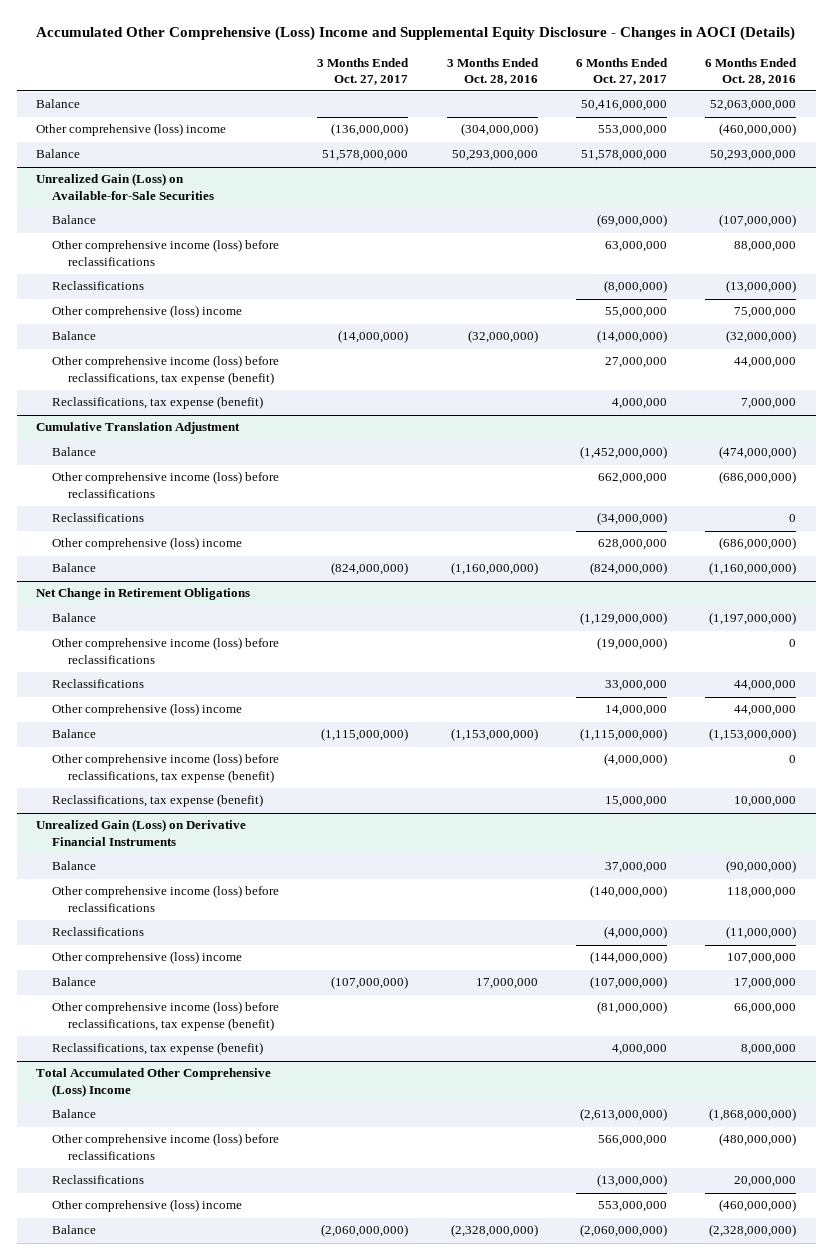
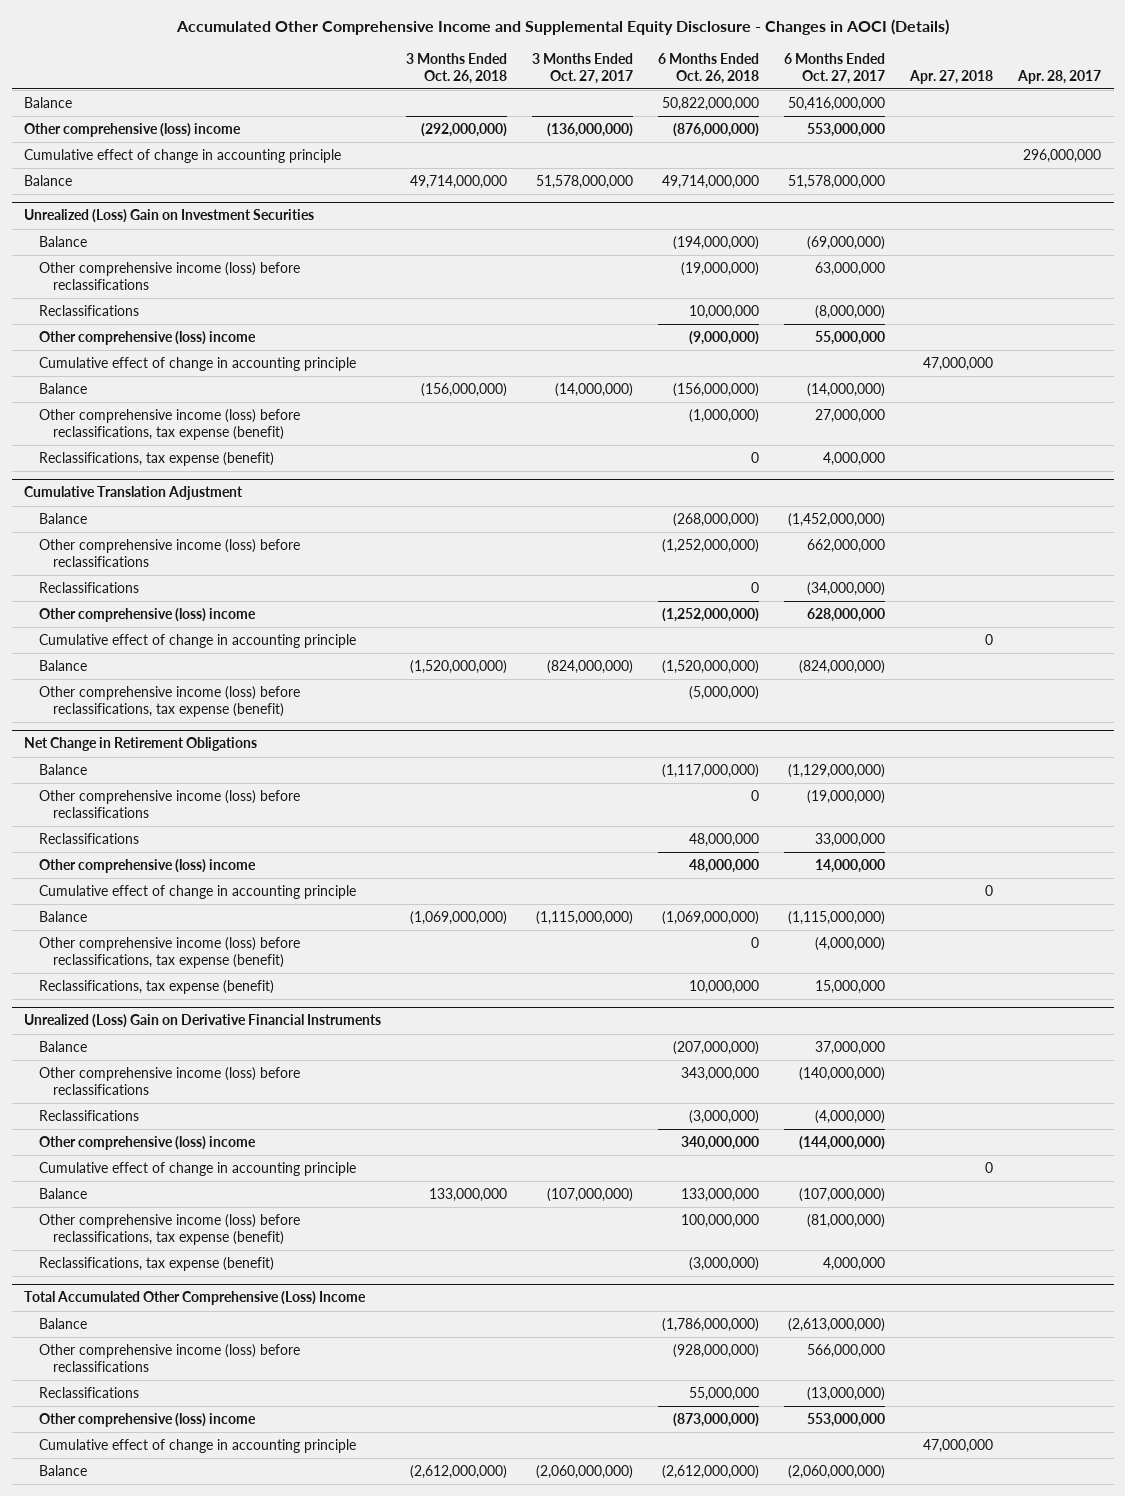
- Accumulated Other Comprehensive (Loss) Income and Supplemental Equity Disclosure - Changes in AOCI (Details)
+ Accumulated Other Comprehensive Income and Supplemental Equity Disclosure - Changes in AOCI (Details)
- | 3 Months Ended Oct. 27, 2017 | 3 Months Ended Oct. 28, 2016 | 6 Months Ended Oct. 27, 2017 | 6 Months Ended Oct. 28, 2016
+ | 3 Months Ended Oct. 26, 2018 | 3 Months Ended Oct. 27, 2017 | 6 Months Ended Oct. 26, 2018 | 6 Months Ended Oct. 27, 2017 | Apr. 27, 2018 | Apr. 28, 2017
+ Cumulative effect of change in accounting principle | | | | | | 296,000,000
- Unrealized Gain (Loss) on Available-for-Sale Securities
+ Unrealized (Loss) Gain on Investment Securities
+ Cumulative effect of change in accounting principle | | | | | 47,000,000 |
@ Cumulative Translation Adjustment
+ Cumulative effect of change in accounting principle | | | | | 0 |
+ Other comprehensive income (loss) before reclassifications, tax expense (benefit) | | | (5,000,000) | | |
@ Net Change in Retirement Obligations
+ Cumulative effect of change in accounting principle | | | | | 0 |
- Unrealized Gain (Loss) on Derivative Financial Instruments
+ Unrealized (Loss) Gain on Derivative Financial Instruments
+ Cumulative effect of change in accounting principle | | | | | 0 |
@ Total Accumulated Other Comprehensive (Loss) Income
+ Cumulative effect of change in accounting principle | | | | | 47,000,000 |

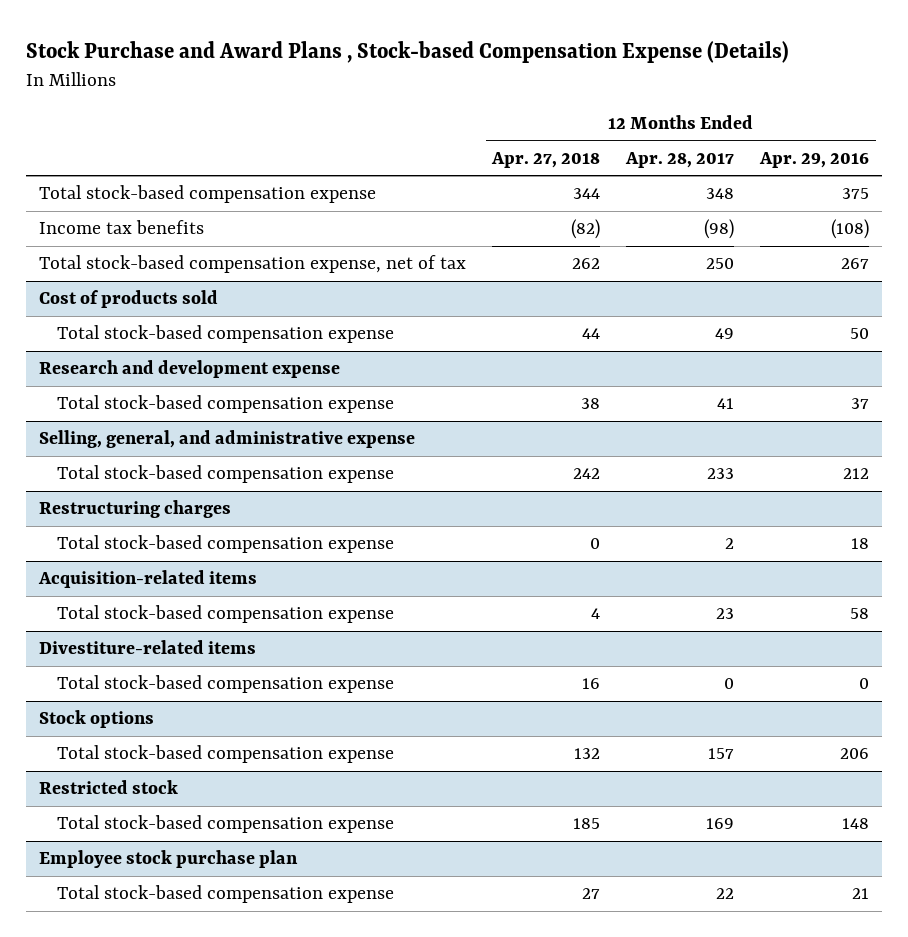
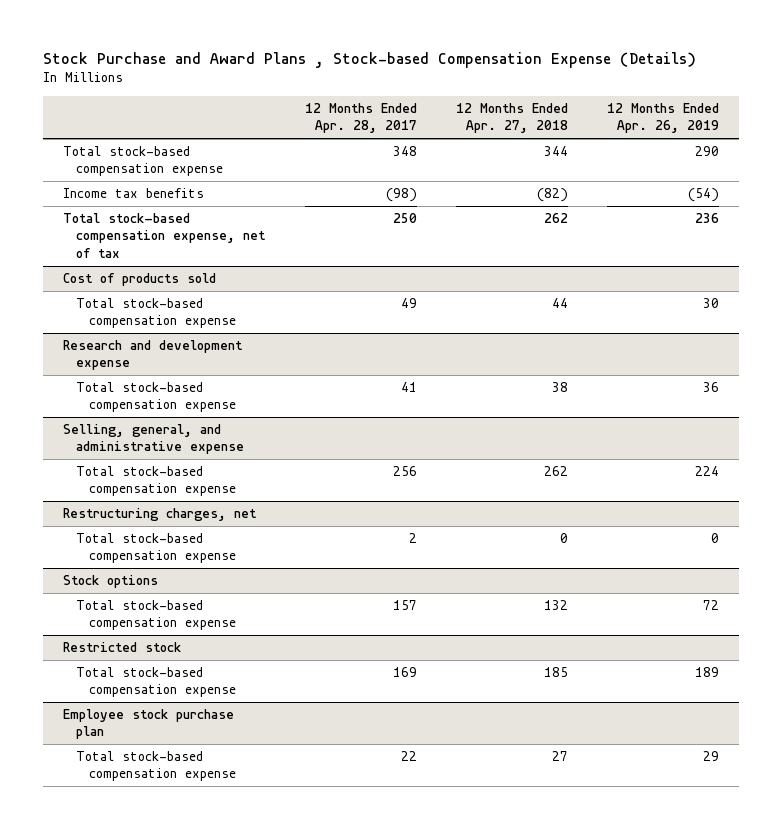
- | 12 Months Ended Apr. 27, 2018 | 12 Months Ended Apr. 28, 2017 | 12 Months Ended Apr. 29, 2016
+ | 12 Months Ended Apr. 28, 2017 | 12 Months Ended Apr. 27, 2018 | 12 Months Ended Apr. 26, 2019
@ Selling, general, and administrative expense
- Total stock-based compensation expense | 242 | 233 | 212
- Restructuring charges
@ Selling, general, and administrative expense
+ Total stock-based compensation expense | 256 | 262 | 224
+ Restructuring charges, net
- Acquisition-related items
- Total stock-based compensation expense | 4 | 23 | 58
- Divestiture-related items
- Total stock-based compensation expense | 16 | 0 | 0

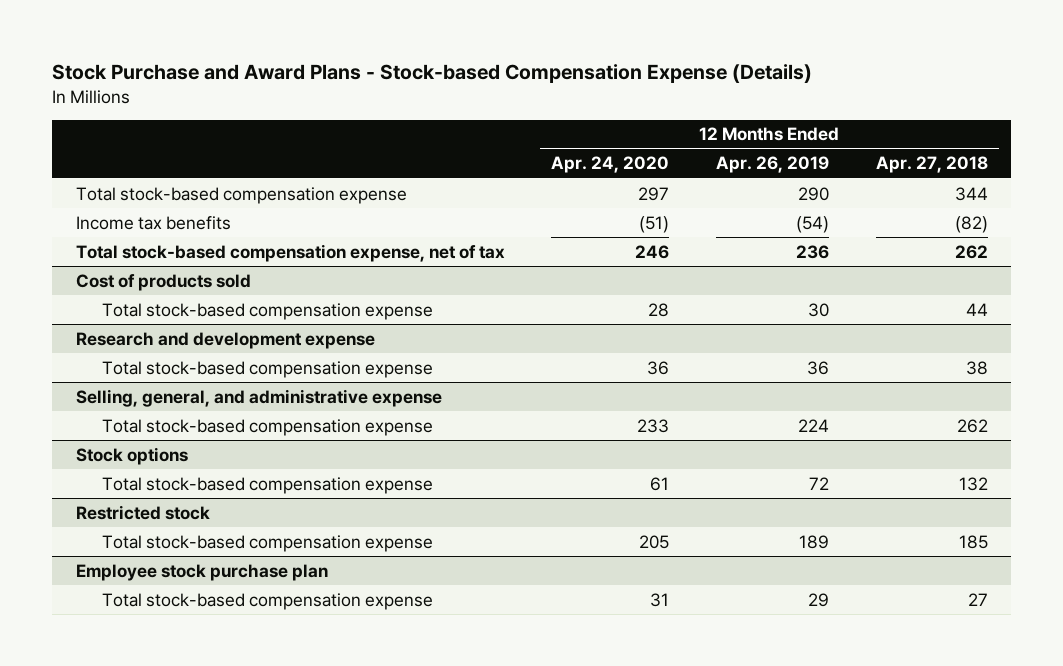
- Stock Purchase and Award Plans , Stock-based Compensation Expense (Details)
+ Stock Purchase and Award Plans - Stock-based Compensation Expense (Details)
- | 12 Months Ended Apr. 28, 2017 | 12 Months Ended Apr. 27, 2018 | 12 Months Ended Apr. 26, 2019
+ | 12 Months Ended Apr. 24, 2020 | 12 Months Ended Apr. 26, 2019 | 12 Months Ended Apr. 27, 2018
- Restructuring charges, net
- Total stock-based compensation expense | 2 | 0 | 0

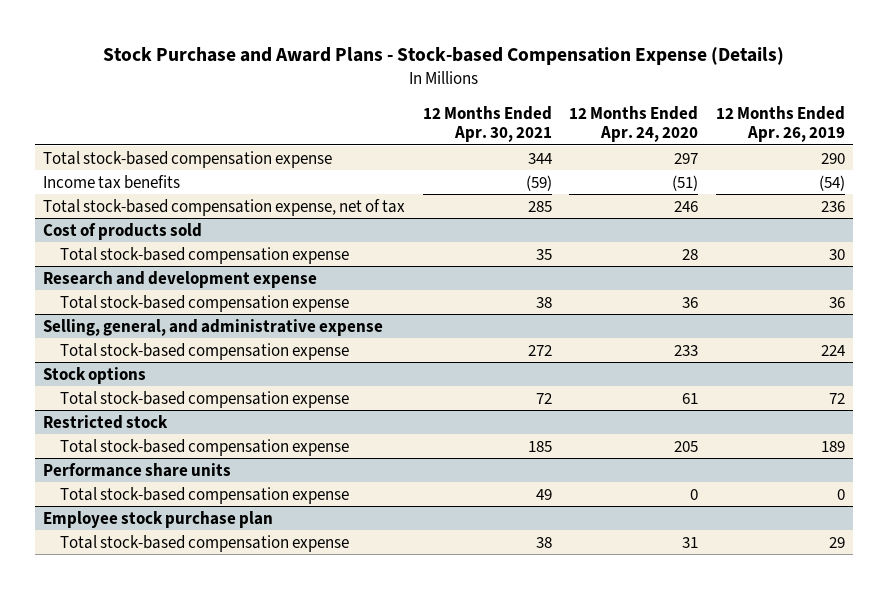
- | 12 Months Ended Apr. 24, 2020 | 12 Months Ended Apr. 26, 2019 | 12 Months Ended Apr. 27, 2018
+ | 12 Months Ended Apr. 30, 2021 | 12 Months Ended Apr. 24, 2020 | 12 Months Ended Apr. 26, 2019
+ Performance share units
+ Total stock-based compensation expense | 49 | 0 | 0

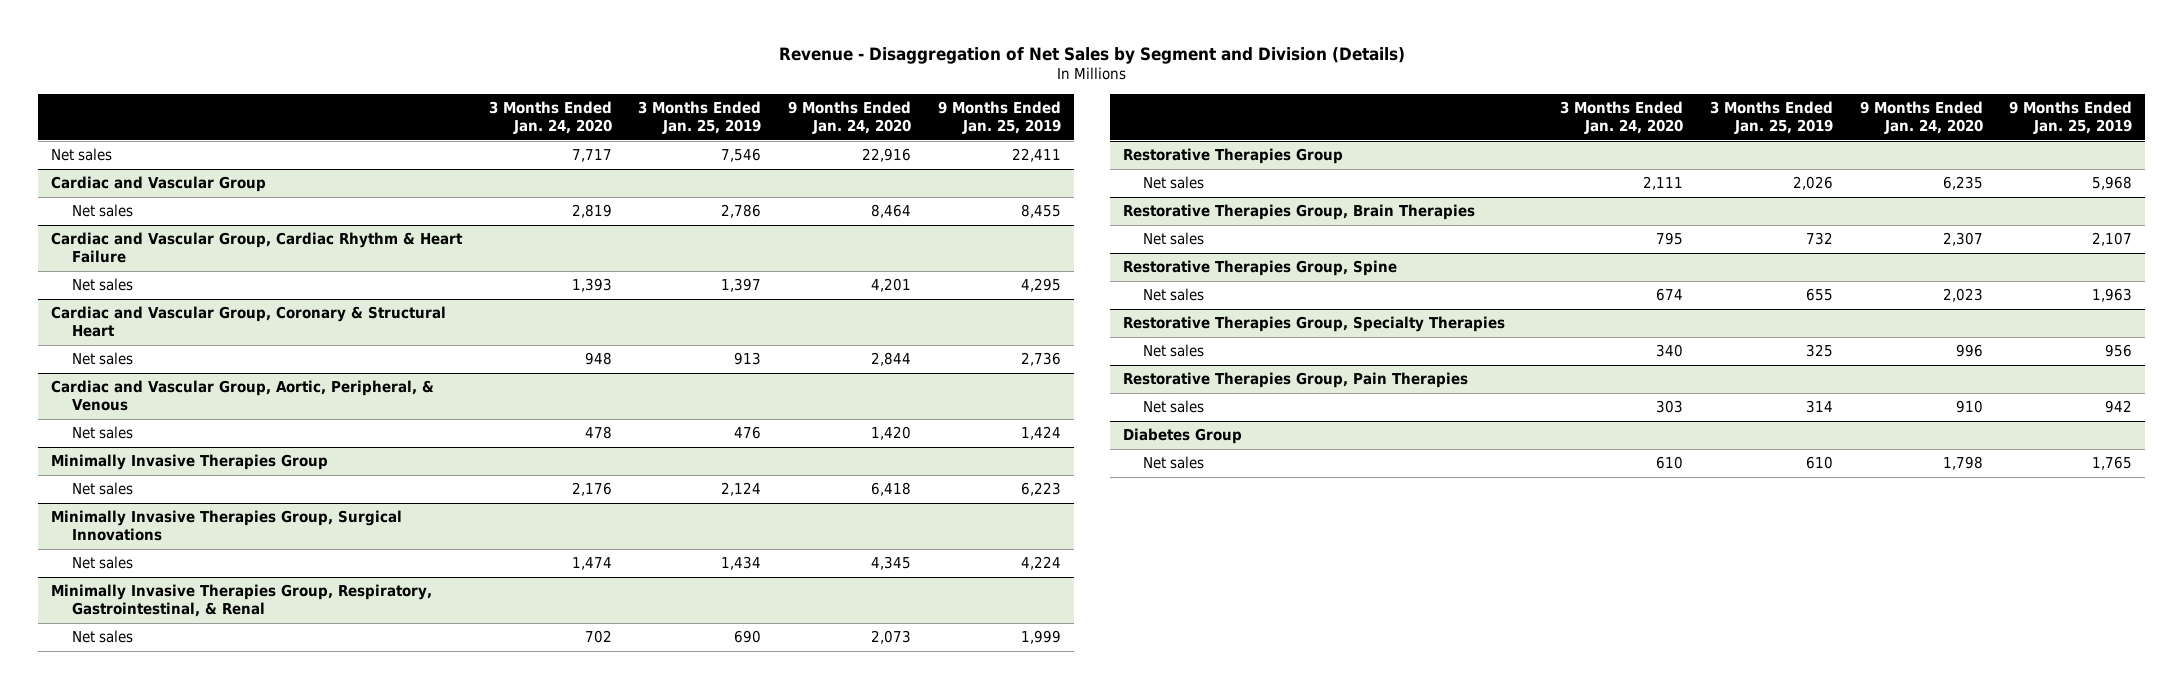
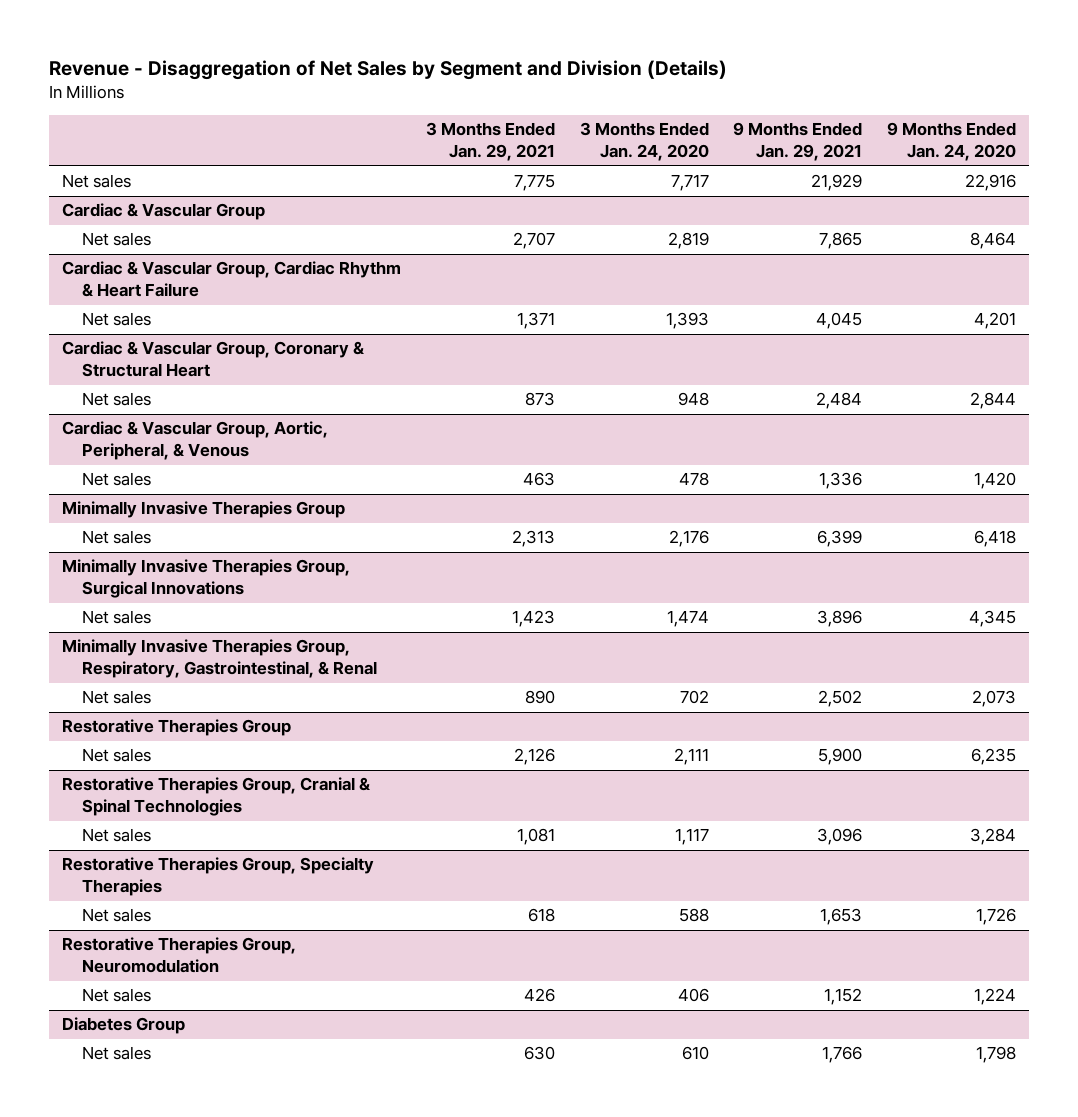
- | 3 Months Ended Jan. 24, 2020 | 3 Months Ended Jan. 25, 2019 | 9 Months Ended Jan. 24, 2020 | 9 Months Ended Jan. 25, 2019
+ | 3 Months Ended Jan. 29, 2021 | 3 Months Ended Jan. 24, 2020 | 9 Months Ended Jan. 29, 2021 | 9 Months Ended Jan. 24, 2020
- Cardiac and Vascular Group
+ Cardiac & Vascular Group
- Cardiac and Vascular Group, Cardiac Rhythm & Heart Failure
+ Cardiac & Vascular Group, Cardiac Rhythm & Heart Failure
- Cardiac and Vascular Group, Coronary & Structural Heart
+ Cardiac & Vascular Group, Coronary & Structural Heart
- Cardiac and Vascular Group, Aortic, Peripheral, & Venous
+ Cardiac & Vascular Group, Aortic, Peripheral, & Venous
- Restorative Therapies Group, Brain Therapies
- Net sales | 795 | 732 | 2,307 | 2,107
- Restorative Therapies Group, Spine
- Net sales | 674 | 655 | 2,023 | 1,963
+ Restorative Therapies Group, Cranial & Spinal Technologies
+ Net sales | 1,081 | 1,117 | 3,096 | 3,284
@ Restorative Therapies Group, Specialty Therapies
- Net sales | 340 | 325 | 996 | 956
- Restorative Therapies Group, Pain Therapies
- Net sales | 303 | 314 | 910 | 942
@ Restorative Therapies Group, Specialty Therapies
+ Net sales | 618 | 588 | 1,653 | 1,726
+ Restorative Therapies Group, Neuromodulation
+ Net sales | 426 | 406 | 1,152 | 1,224

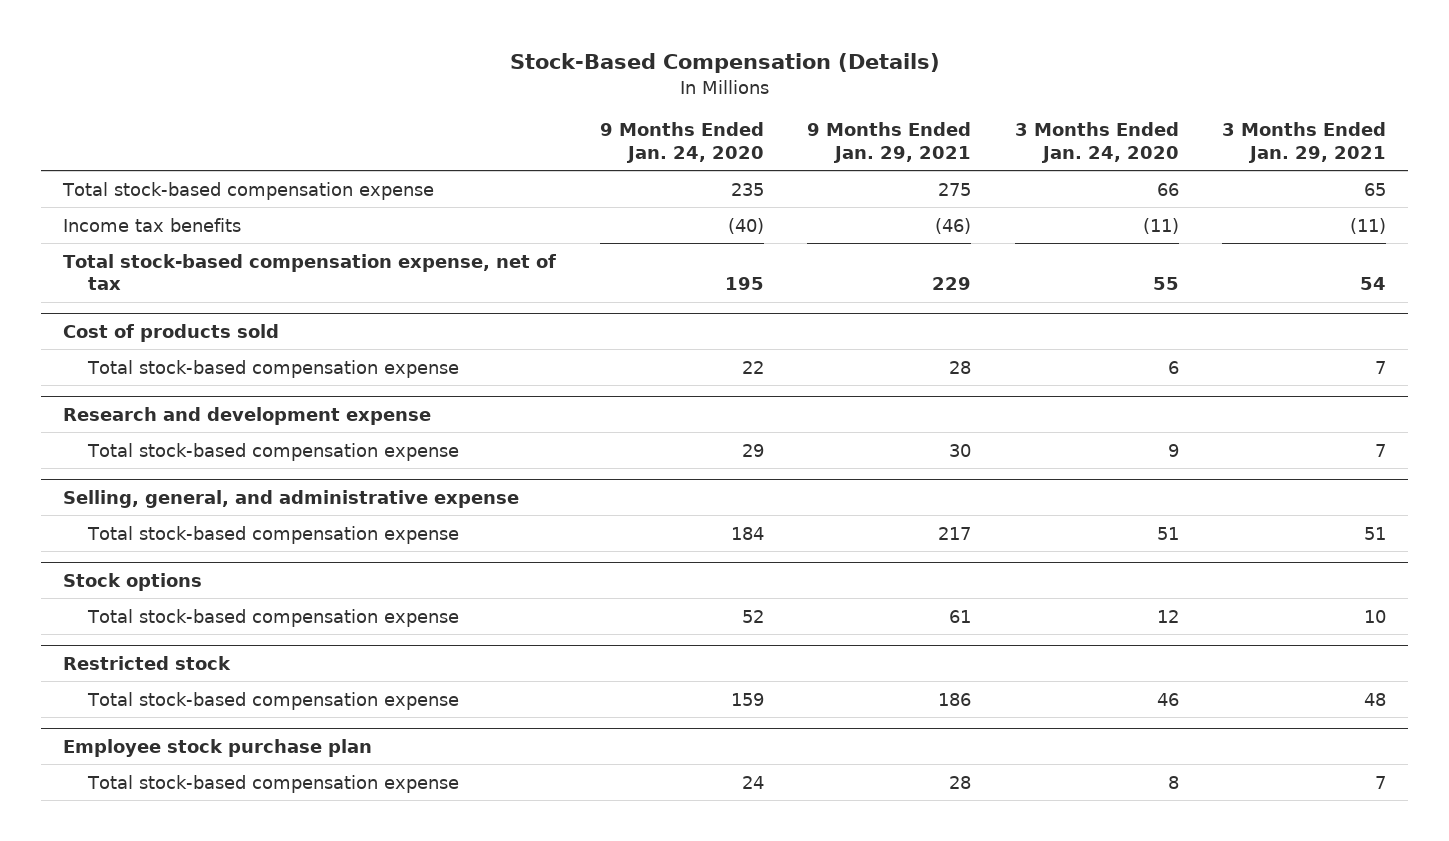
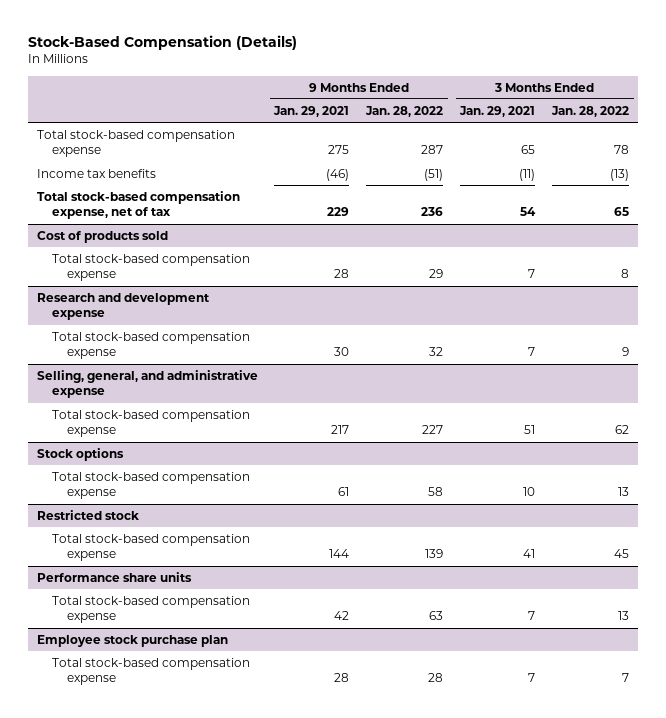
- | 9 Months Ended Jan. 24, 2020 | 9 Months Ended Jan. 29, 2021 | 3 Months Ended Jan. 24, 2020 | 3 Months Ended Jan. 29, 2021
+ | 9 Months Ended Jan. 29, 2021 | 9 Months Ended Jan. 28, 2022 | 3 Months Ended Jan. 29, 2021 | 3 Months Ended Jan. 28, 2022
@ Restricted stock
- Total stock-based compensation expense | 159 | 186 | 46 | 48
+ Total stock-based compensation expense | 144 | 139 | 41 | 45
+ Performance share units
+ Total stock-based compensation expense | 42 | 63 | 7 | 13

